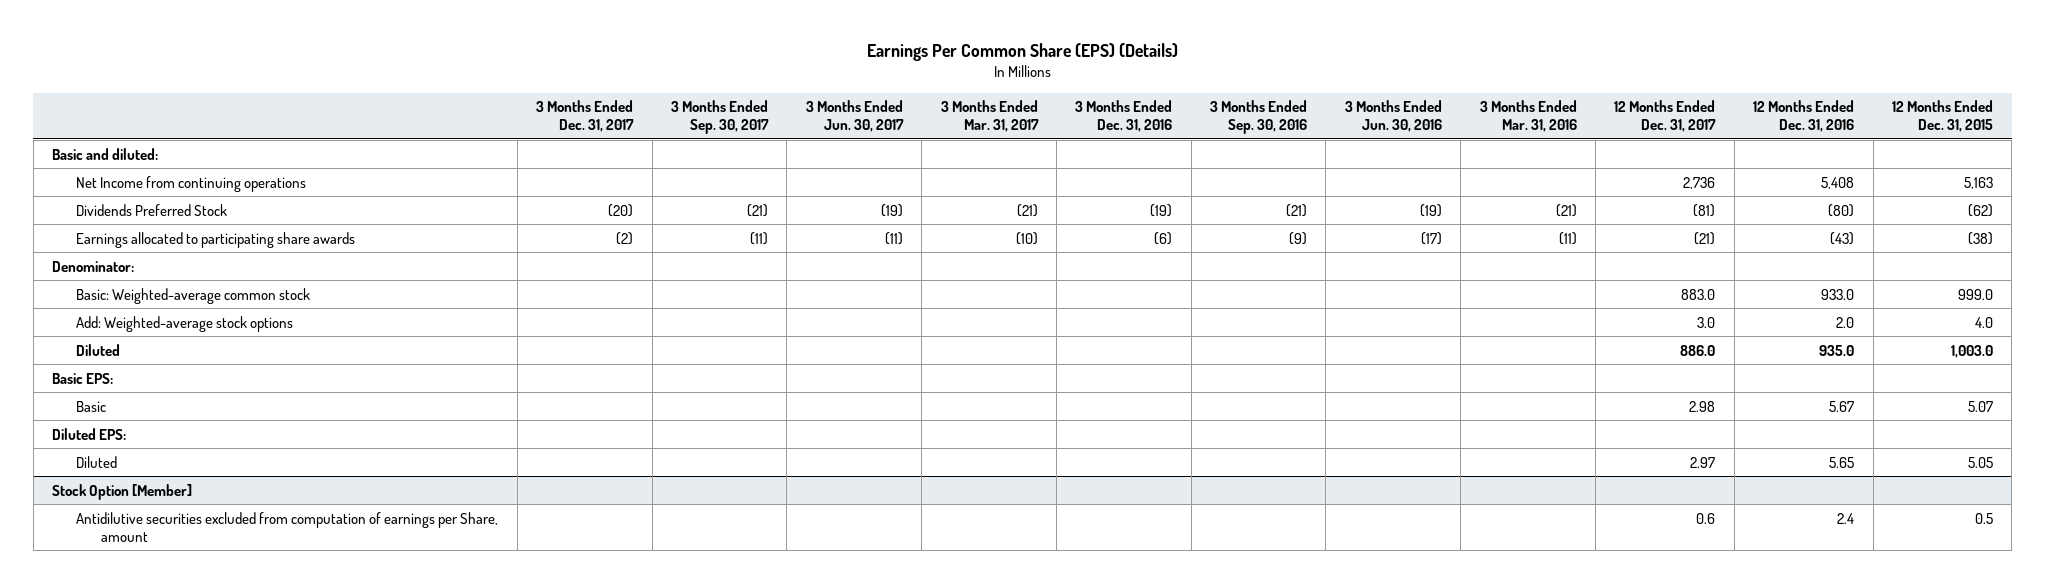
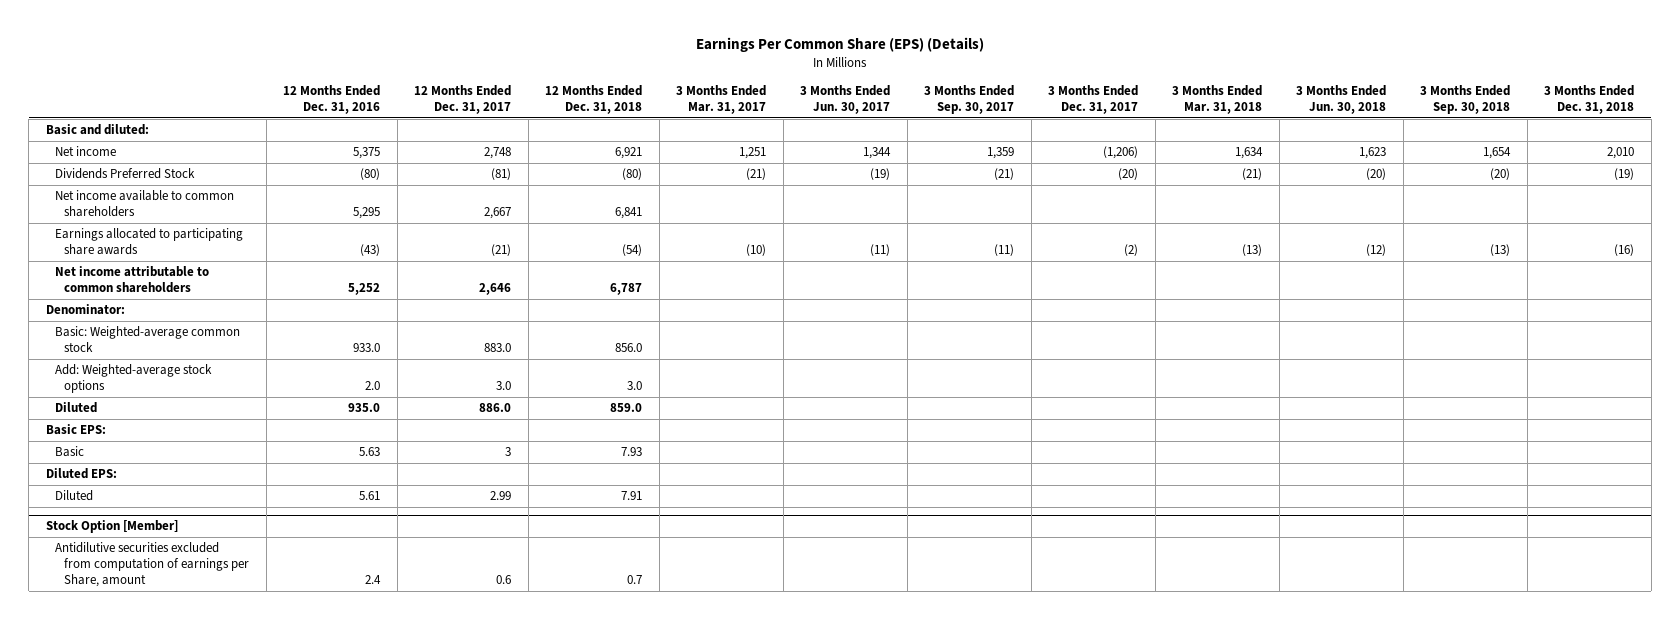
- | 3 Months Ended Dec. 31, 2017 | 3 Months Ended Sep. 30, 2017 | 3 Months Ended Jun. 30, 2017 | 3 Months Ended Mar. 31, 2017 | 3 Months Ended Dec. 31, 2016 | 3 Months Ended Sep. 30, 2016 | 3 Months Ended Jun. 30, 2016 | 3 Months Ended Mar. 31, 2016 | 12 Months Ended Dec. 31, 2017 | 12 Months Ended Dec. 31, 2016 | 12 Months Ended Dec. 31, 2015
+ | 12 Months Ended Dec. 31, 2016 | 12 Months Ended Dec. 31, 2017 | 12 Months Ended Dec. 31, 2018 | 3 Months Ended Mar. 31, 2017 | 3 Months Ended Jun. 30, 2017 | 3 Months Ended Sep. 30, 2017 | 3 Months Ended Dec. 31, 2017 | 3 Months Ended Mar. 31, 2018 | 3 Months Ended Jun. 30, 2018 | 3 Months Ended Sep. 30, 2018 | 3 Months Ended Dec. 31, 2018
- Net Income from continuing operations | | | | | | | | | 2,736 | 5,408 | 5,163
+ Net income | 5,375 | 2,748 | 6,921 | 1,251 | 1,344 | 1,359 | (1,206) | 1,634 | 1,623 | 1,654 | 2,010
+ Net income available to common shareholders | 5,295 | 2,667 | 6,841 | | | | | | | |
+ Net income attributable to common shareholders | 5,252 | 2,646 | 6,787 | | | | | | | |
- Basic | | | | | | | | | 2.98 | 5.67 | 5.07
+ Basic | 5.63 | 3 | 7.93 | | | | | | | |
- Diluted | | | | | | | | | 2.97 | 5.65 | 5.05
+ Diluted | 5.61 | 2.99 | 7.91 | | | | | | | |

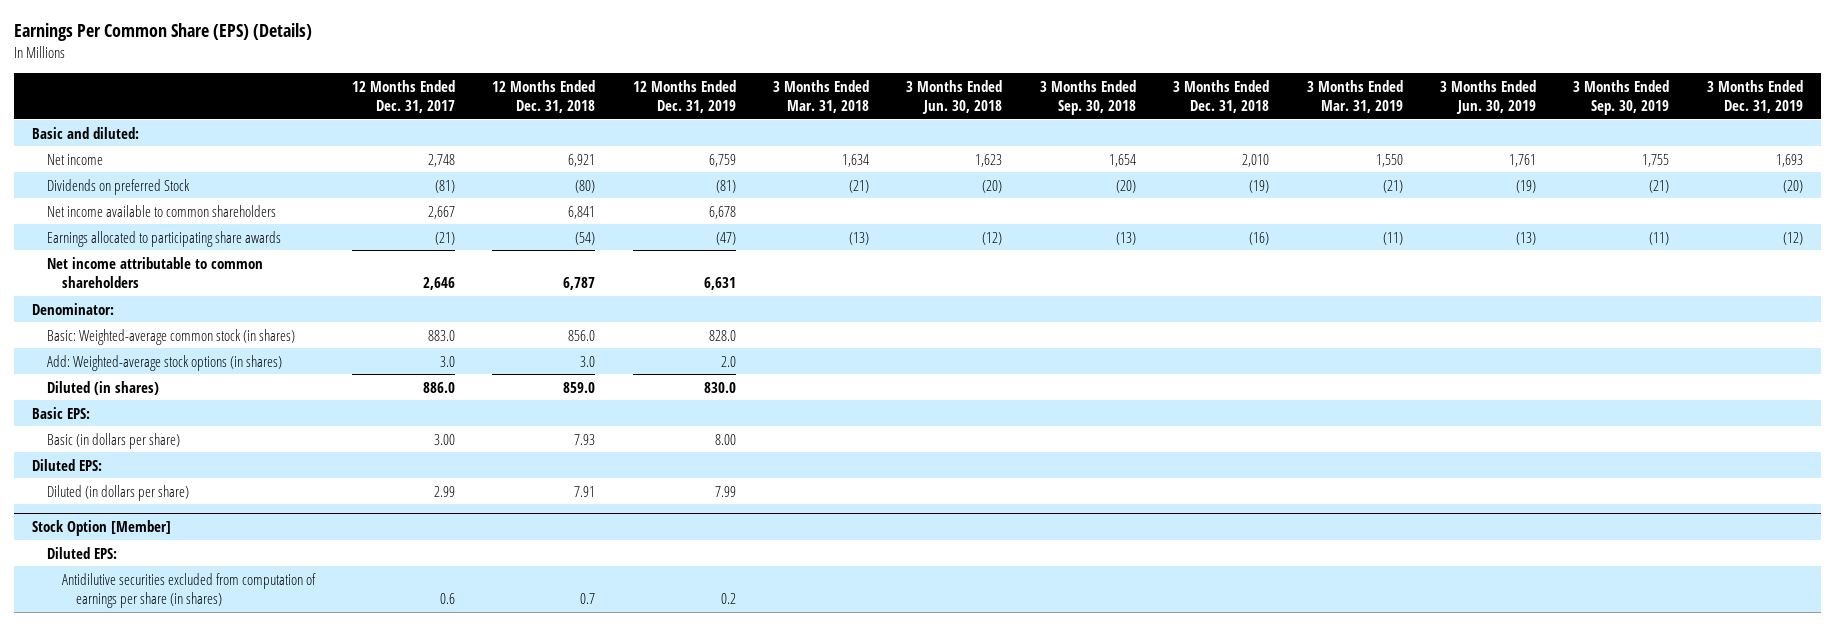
- | 12 Months Ended Dec. 31, 2016 | 12 Months Ended Dec. 31, 2017 | 12 Months Ended Dec. 31, 2018 | 3 Months Ended Mar. 31, 2017 | 3 Months Ended Jun. 30, 2017 | 3 Months Ended Sep. 30, 2017 | 3 Months Ended Dec. 31, 2017 | 3 Months Ended Mar. 31, 2018 | 3 Months Ended Jun. 30, 2018 | 3 Months Ended Sep. 30, 2018 | 3 Months Ended Dec. 31, 2018
+ | 12 Months Ended Dec. 31, 2017 | 12 Months Ended Dec. 31, 2018 | 12 Months Ended Dec. 31, 2019 | 3 Months Ended Mar. 31, 2018 | 3 Months Ended Jun. 30, 2018 | 3 Months Ended Sep. 30, 2018 | 3 Months Ended Dec. 31, 2018 | 3 Months Ended Mar. 31, 2019 | 3 Months Ended Jun. 30, 2019 | 3 Months Ended Sep. 30, 2019 | 3 Months Ended Dec. 31, 2019
- Dividends Preferred Stock | (80) | (81) | (80) | (21) | (19) | (21) | (20) | (21) | (20) | (20) | (19)
+ Dividends on preferred Stock | (81) | (80) | (81) | (21) | (20) | (20) | (19) | (21) | (19) | (21) | (20)
- Basic: Weighted-average common stock | 933.0 | 883.0 | 856.0 | | | | | | | |
- Add: Weighted-average stock options | 2.0 | 3.0 | 3.0 | | | | | | | |
- Diluted | 935.0 | 886.0 | 859.0 | | | | | | | |
+ Basic: Weighted-average common stock (in shares) | 883.0 | 856.0 | 828.0 | | | | | | | |
+ Add: Weighted-average stock options (in shares) | 3.0 | 3.0 | 2.0 | | | | | | | |
+ Diluted (in shares) | 886.0 | 859.0 | 830.0 | | | | | | | |
- Basic | 5.63 | 3 | 7.93 | | | | | | | |
+ Basic (in dollars per share) | 3.00 | 7.93 | 8.00 | | | | | | | |
- Diluted | 5.61 | 2.99 | 7.91 | | | | | | | |
+ Diluted (in dollars per share) | 2.99 | 7.91 | 7.99 | | | | | | | |
@ Stock Option [Member]
- Antidilutive securities excluded from computation of earnings per Share, amount | 2.4 | 0.6 | 0.7 | | | | | | | |
+ Diluted EPS:
+ Antidilutive securities excluded from computation of earnings per share (in shares) | 0.6 | 0.7 | 0.2 | | | | | | | |

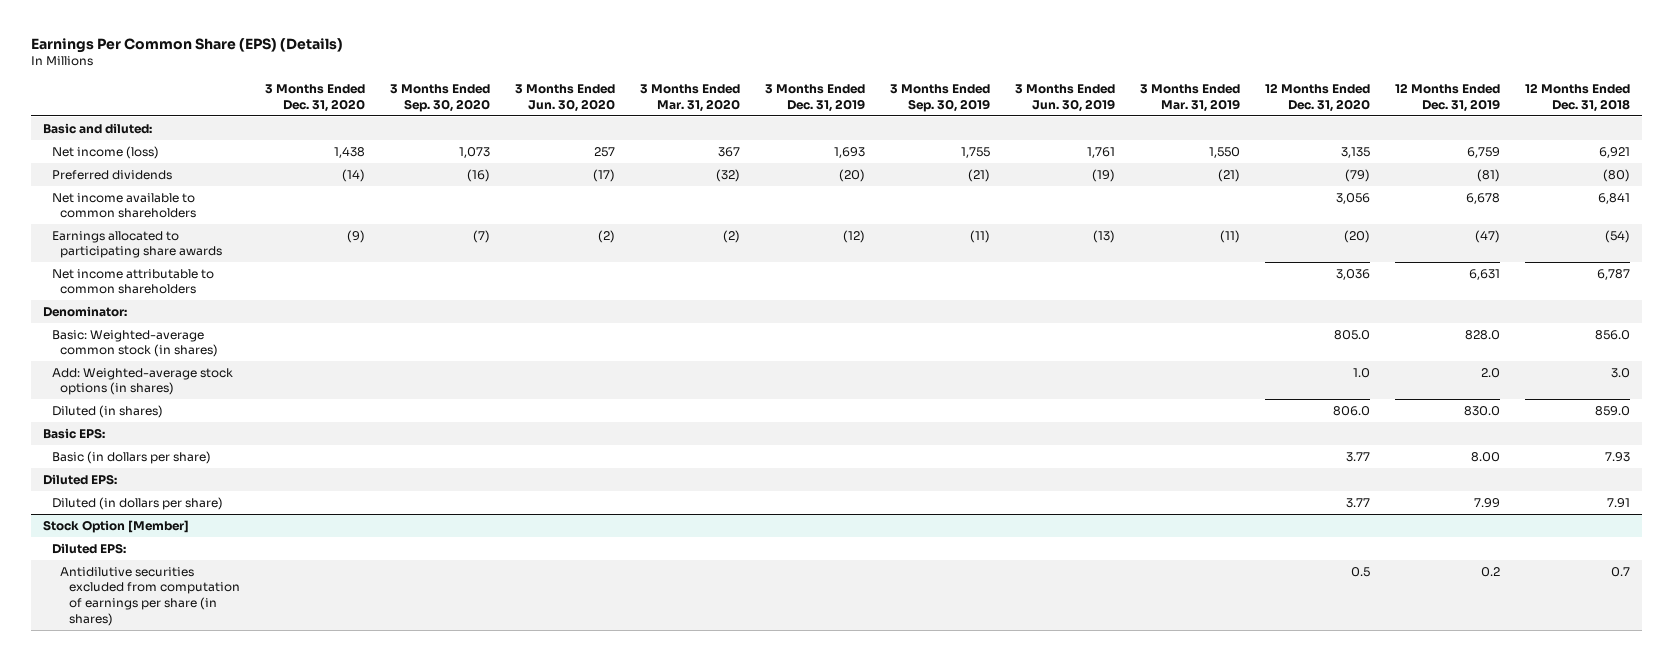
- | 12 Months Ended Dec. 31, 2017 | 12 Months Ended Dec. 31, 2018 | 12 Months Ended Dec. 31, 2019 | 3 Months Ended Mar. 31, 2018 | 3 Months Ended Jun. 30, 2018 | 3 Months Ended Sep. 30, 2018 | 3 Months Ended Dec. 31, 2018 | 3 Months Ended Mar. 31, 2019 | 3 Months Ended Jun. 30, 2019 | 3 Months Ended Sep. 30, 2019 | 3 Months Ended Dec. 31, 2019
+ | 3 Months Ended Dec. 31, 2020 | 3 Months Ended Sep. 30, 2020 | 3 Months Ended Jun. 30, 2020 | 3 Months Ended Mar. 31, 2020 | 3 Months Ended Dec. 31, 2019 | 3 Months Ended Sep. 30, 2019 | 3 Months Ended Jun. 30, 2019 | 3 Months Ended Mar. 31, 2019 | 12 Months Ended Dec. 31, 2020 | 12 Months Ended Dec. 31, 2019 | 12 Months Ended Dec. 31, 2018
- Net income | 2,748 | 6,921 | 6,759 | 1,634 | 1,623 | 1,654 | 2,010 | 1,550 | 1,761 | 1,755 | 1,693
- Dividends on preferred Stock | (81) | (80) | (81) | (21) | (20) | (20) | (19) | (21) | (19) | (21) | (20)
+ Net income (loss) | 1,438 | 1,073 | 257 | 367 | 1,693 | 1,755 | 1,761 | 1,550 | 3,135 | 6,759 | 6,921
+ Preferred dividends | (14) | (16) | (17) | (32) | (20) | (21) | (19) | (21) | (79) | (81) | (80)

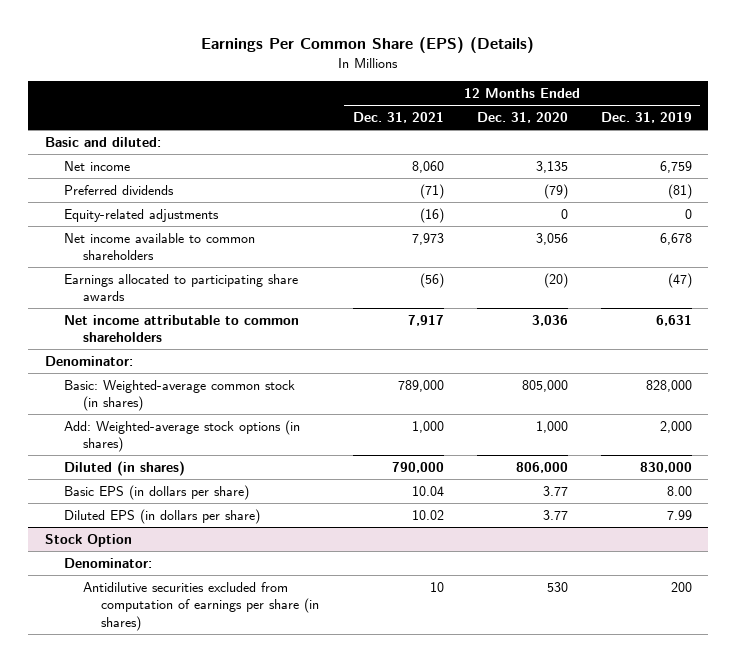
- | 3 Months Ended Dec. 31, 2020 | 3 Months Ended Sep. 30, 2020 | 3 Months Ended Jun. 30, 2020 | 3 Months Ended Mar. 31, 2020 | 3 Months Ended Dec. 31, 2019 | 3 Months Ended Sep. 30, 2019 | 3 Months Ended Jun. 30, 2019 | 3 Months Ended Mar. 31, 2019 | 12 Months Ended Dec. 31, 2020 | 12 Months Ended Dec. 31, 2019 | 12 Months Ended Dec. 31, 2018
+ | 12 Months Ended Dec. 31, 2021 | 12 Months Ended Dec. 31, 2020 | 12 Months Ended Dec. 31, 2019
- Net income (loss) | 1,438 | 1,073 | 257 | 367 | 1,693 | 1,755 | 1,761 | 1,550 | 3,135 | 6,759 | 6,921
+ Net income | 8,060 | 3,135 | 6,759
+ Equity-related adjustments | (16) | 0 | 0
- Basic: Weighted-average common stock (in shares) | | | | | | | | | 805.0 | 828.0 | 856.0
- Add: Weighted-average stock options (in shares) | | | | | | | | | 1.0 | 2.0 | 3.0
- Diluted (in shares) | | | | | | | | | 806.0 | 830.0 | 859.0
- Basic EPS:
- Basic (in dollars per share) | | | | | | | | | 3.77 | 8.00 | 7.93
- Diluted EPS:
- Diluted (in dollars per share) | | | | | | | | | 3.77 | 7.99 | 7.91
- Stock Option [Member]
- Diluted EPS:
- Antidilutive securities excluded from computation of earnings per share (in shares) | | | | | | | | | 0.5 | 0.2 | 0.7
+ Basic: Weighted-average common stock (in shares) | 789,000 | 805,000 | 828,000
+ Add: Weighted-average stock options (in shares) | 1,000 | 1,000 | 2,000
+ Diluted (in shares) | 790,000 | 806,000 | 830,000
+ Basic EPS (in dollars per share) | 10.04 | 3.77 | 8.00
+ Diluted EPS (in dollars per share) | 10.02 | 3.77 | 7.99
+ Stock Option
+ Denominator:
+ Antidilutive securities excluded from computation of earnings per share (in shares) | 10 | 530 | 200

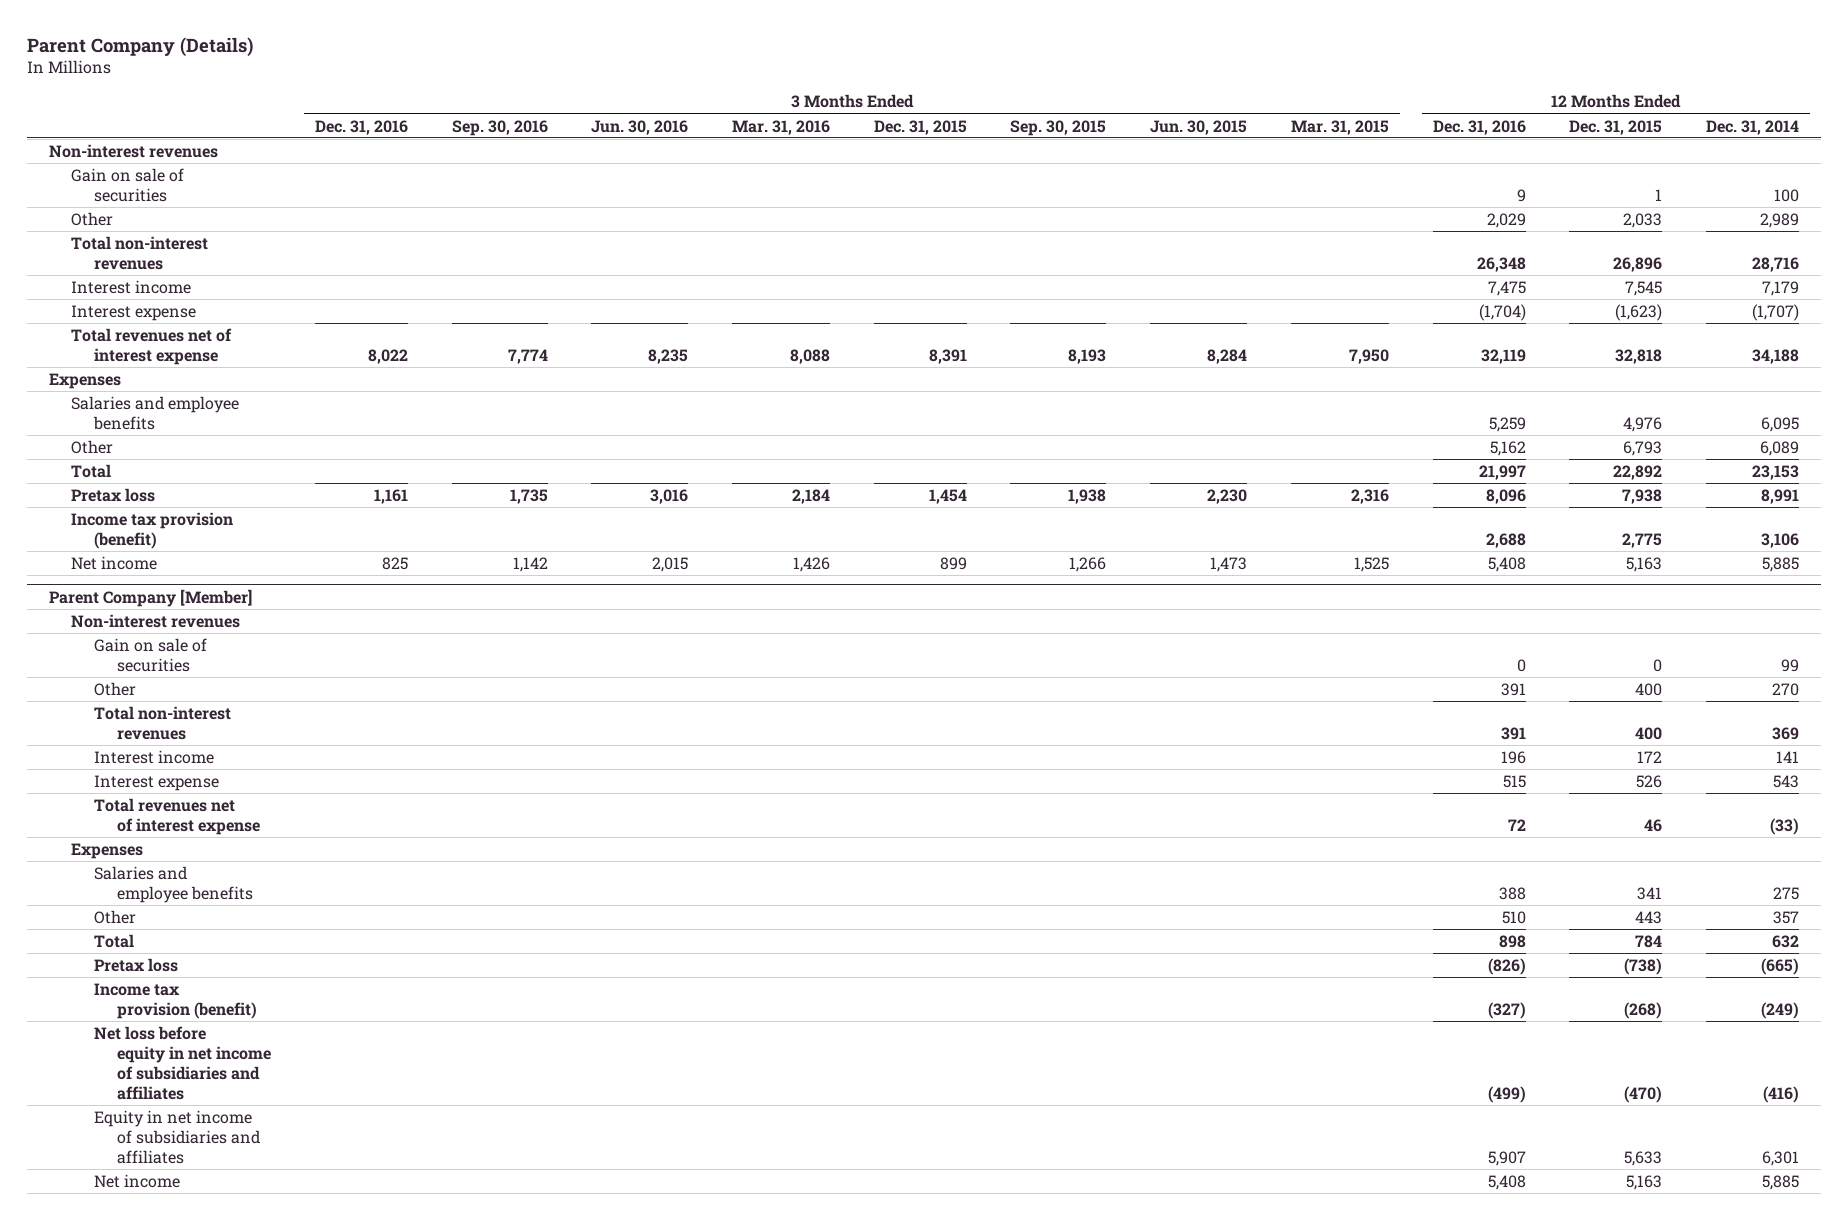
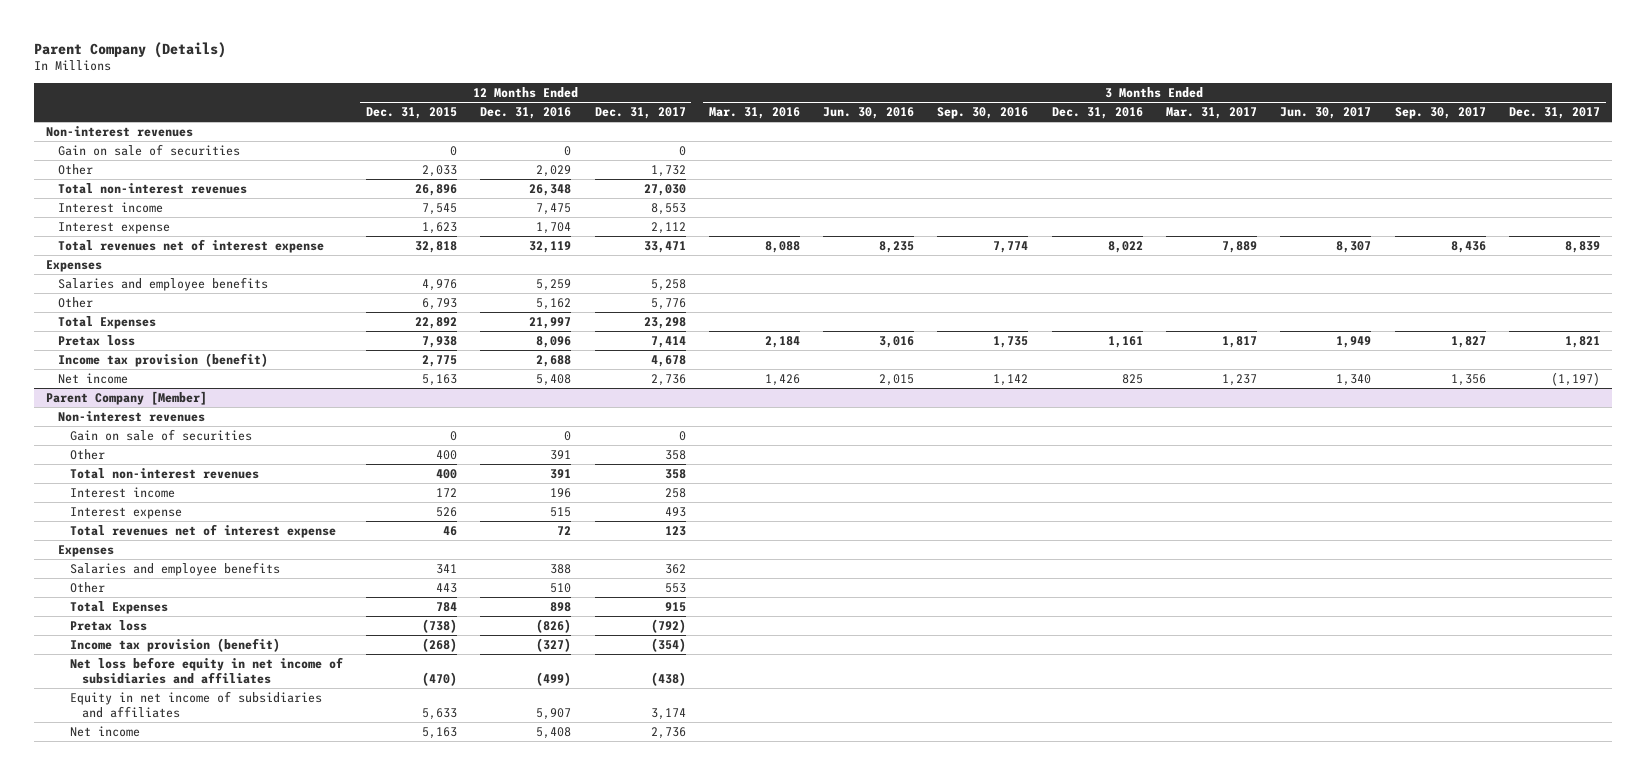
- | 3 Months Ended Dec. 31, 2016 | 3 Months Ended Sep. 30, 2016 | 3 Months Ended Jun. 30, 2016 | 3 Months Ended Mar. 31, 2016 | 3 Months Ended Dec. 31, 2015 | 3 Months Ended Sep. 30, 2015 | 3 Months Ended Jun. 30, 2015 | 3 Months Ended Mar. 31, 2015 | 12 Months Ended Dec. 31, 2016 | 12 Months Ended Dec. 31, 2015 | 12 Months Ended Dec. 31, 2014
+ | 12 Months Ended Dec. 31, 2015 | 12 Months Ended Dec. 31, 2016 | 12 Months Ended Dec. 31, 2017 | 3 Months Ended Mar. 31, 2016 | 3 Months Ended Jun. 30, 2016 | 3 Months Ended Sep. 30, 2016 | 3 Months Ended Dec. 31, 2016 | 3 Months Ended Mar. 31, 2017 | 3 Months Ended Jun. 30, 2017 | 3 Months Ended Sep. 30, 2017 | 3 Months Ended Dec. 31, 2017
- Gain on sale of securities | | | | | | | | | 9 | 1 | 100
+ Gain on sale of securities | 0 | 0 | 0 | | | | | | | |
- Interest expense | | | | | | | | | (1,704) | (1,623) | (1,707)
+ Interest expense | 1,623 | 1,704 | 2,112 | | | | | | | |
- Total | | | | | | | | | 21,997 | 22,892 | 23,153
+ Total Expenses | 22,892 | 21,997 | 23,298 | | | | | | | |
@ Parent Company [Member]
- Total | | | | | | | | | 898 | 784 | 632
+ Total Expenses | 784 | 898 | 915 | | | | | | | |

